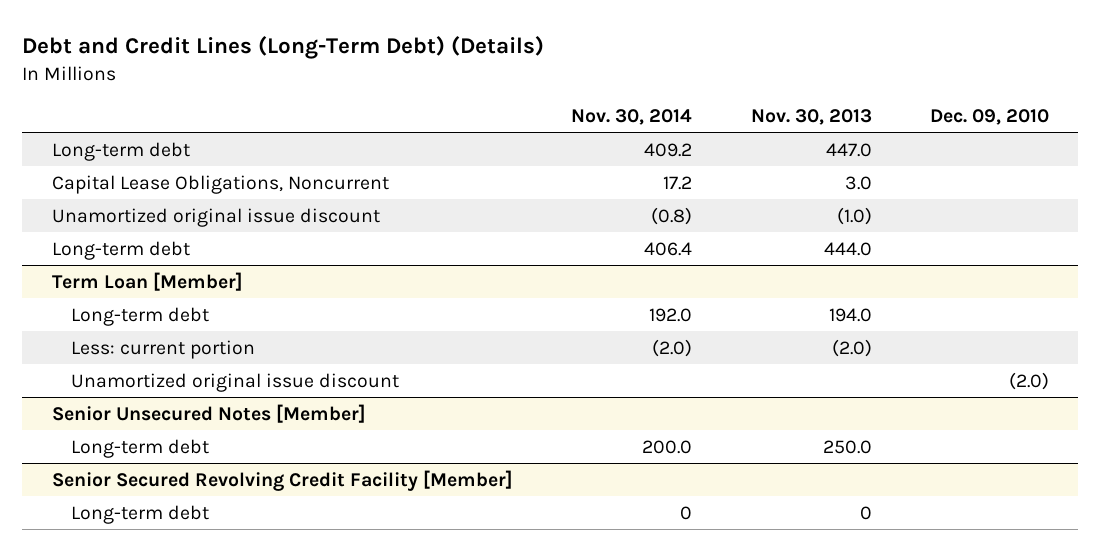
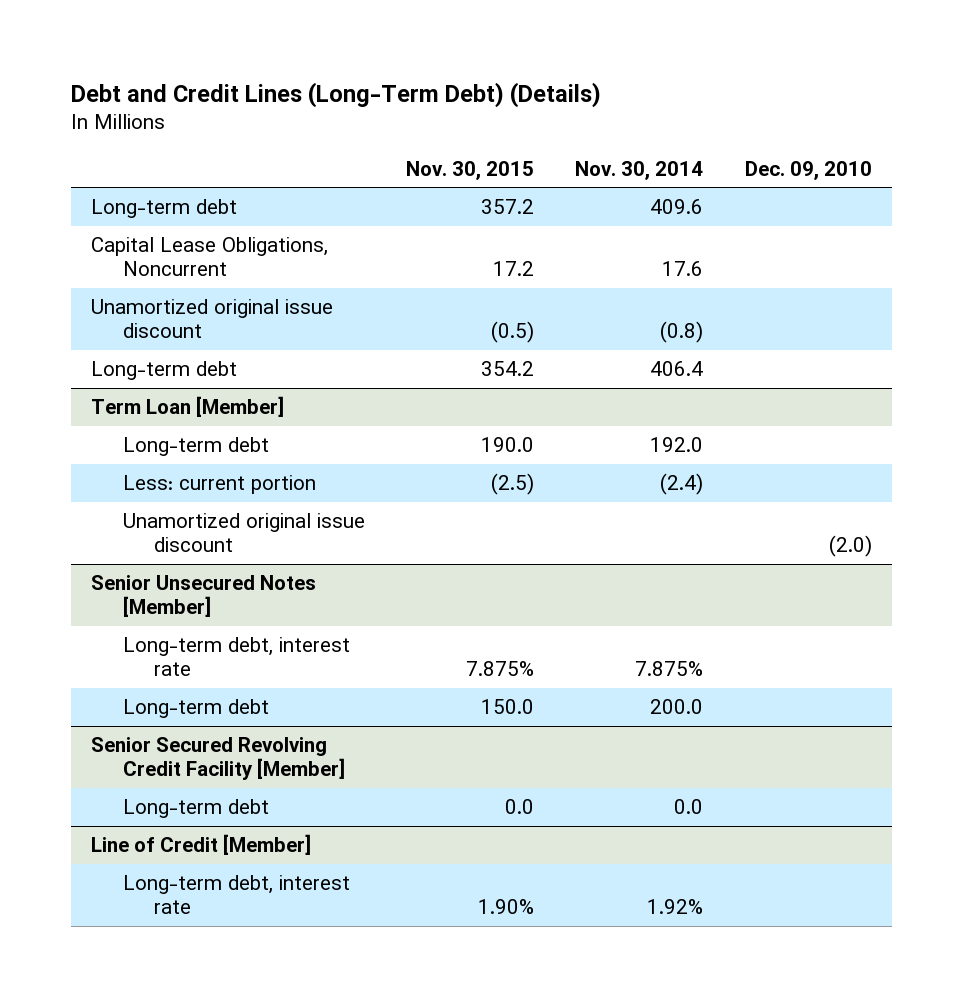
- | Nov. 30, 2014 | Nov. 30, 2013 | Dec. 09, 2010
+ | Nov. 30, 2015 | Nov. 30, 2014 | Dec. 09, 2010
- Long-term debt | 409.2 | 447.0 |
- Capital Lease Obligations, Noncurrent | 17.2 | 3.0 |
+ Long-term debt | 357.2 | 409.6 |
+ Capital Lease Obligations, Noncurrent | 17.2 | 17.6 |
@ Term Loan [Member]
- Less: current portion | (2.0) | (2.0) |
+ Less: current portion | (2.5) | (2.4) |
@ Senior Unsecured Notes [Member]
+ Long-term debt, interest rate | 7.875% | 7.875% |
@ Senior Secured Revolving Credit Facility [Member]
- Long-term debt | 0 | 0 |
+ Long-term debt | 0.0 | 0.0 |
+ Line of Credit [Member]
+ Long-term debt, interest rate | 1.90% | 1.92% |

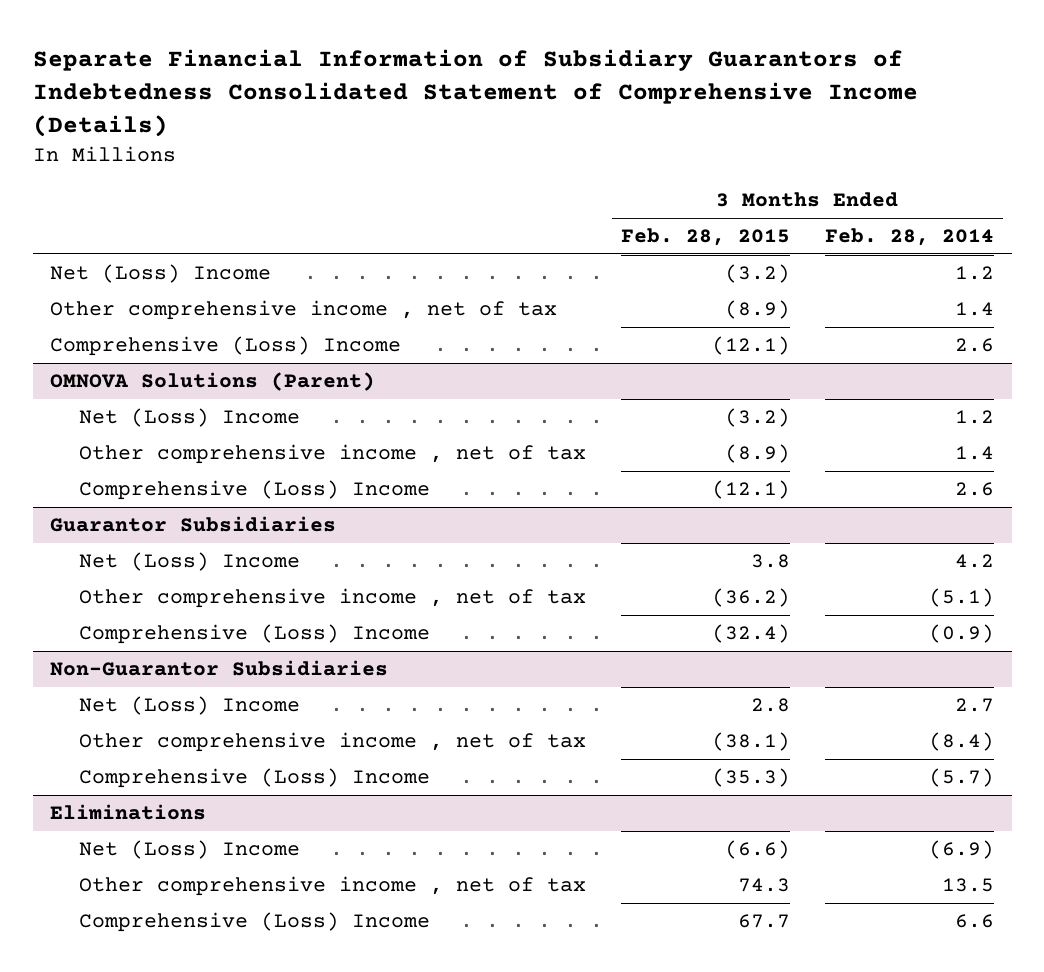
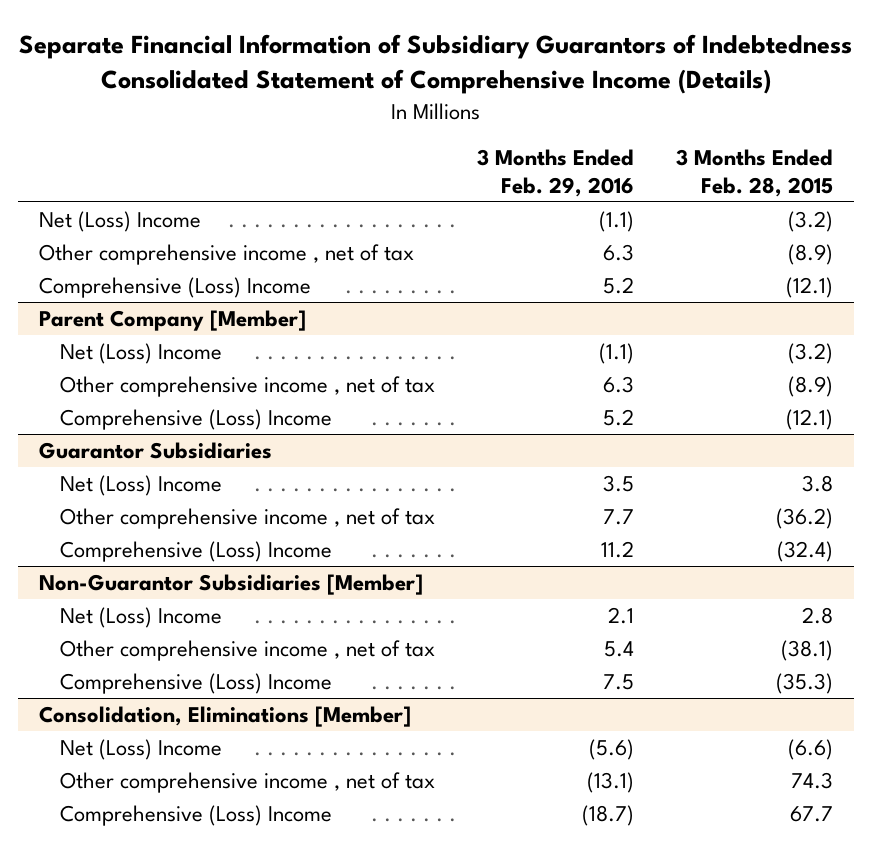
- | 3 Months Ended Feb. 28, 2015 | 3 Months Ended Feb. 28, 2014
+ | 3 Months Ended Feb. 29, 2016 | 3 Months Ended Feb. 28, 2015
- OMNOVA Solutions (Parent)
+ Parent Company [Member]
- Non-Guarantor Subsidiaries
+ Non-Guarantor Subsidiaries [Member]
- Eliminations
+ Consolidation, Eliminations [Member]

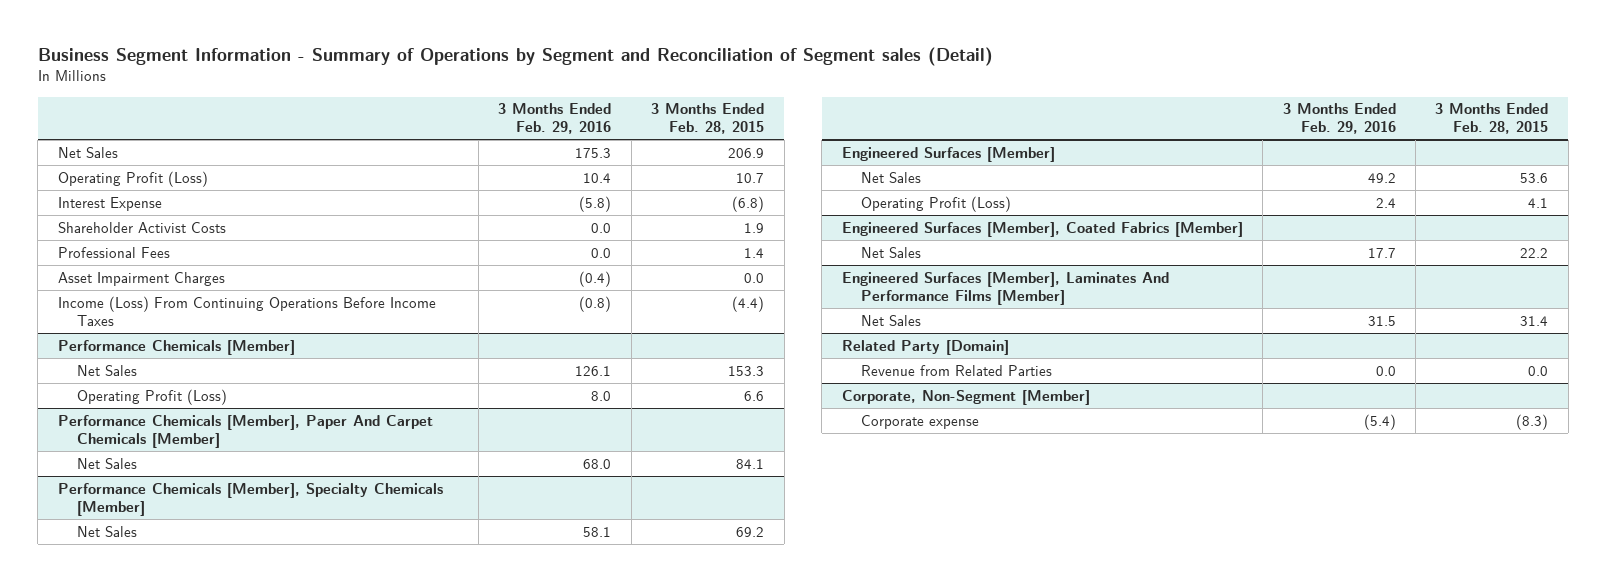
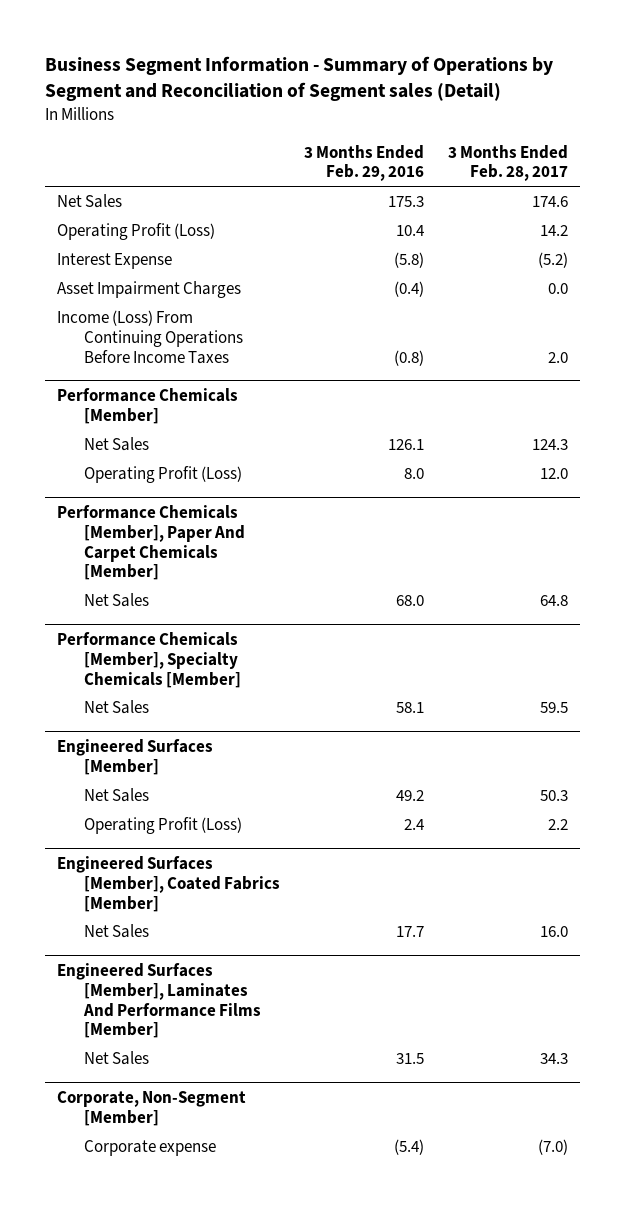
- | 3 Months Ended Feb. 29, 2016 | 3 Months Ended Feb. 28, 2015
+ | 3 Months Ended Feb. 29, 2016 | 3 Months Ended Feb. 28, 2017
- Shareholder Activist Costs | 0.0 | 1.9
- Professional Fees | 0.0 | 1.4
- Related Party [Domain]
- Revenue from Related Parties | 0.0 | 0.0

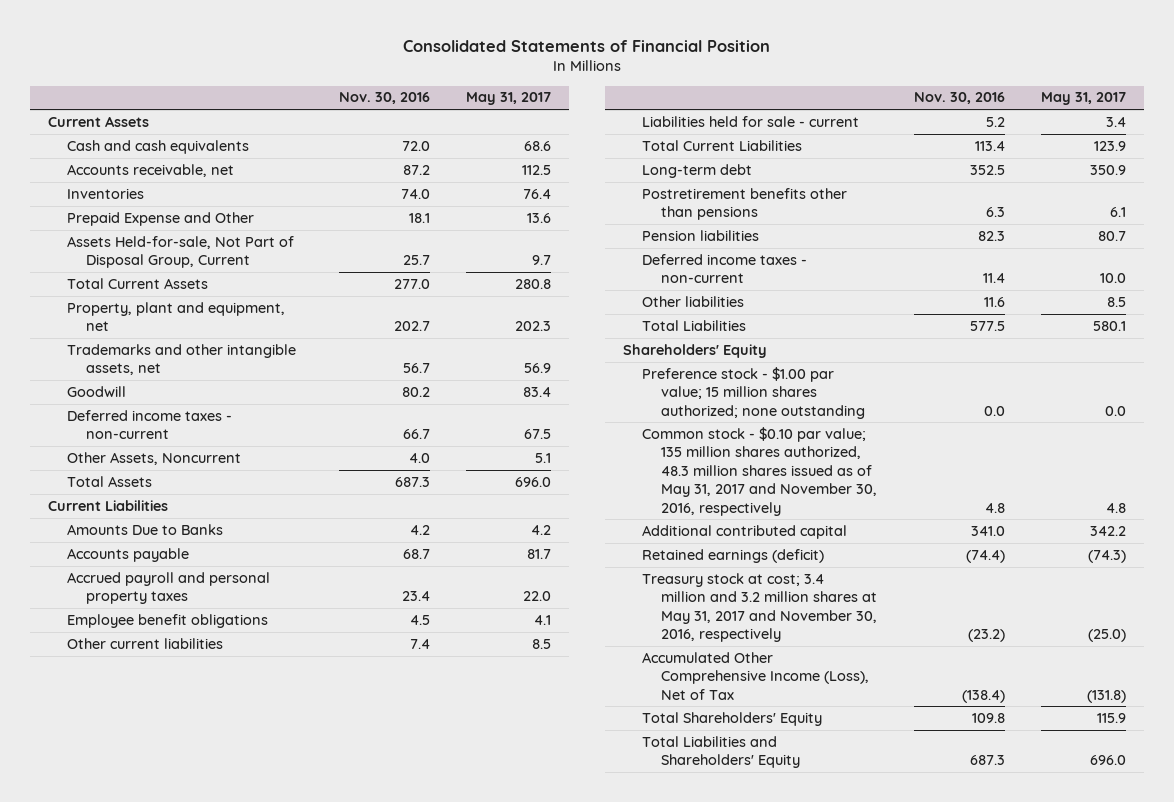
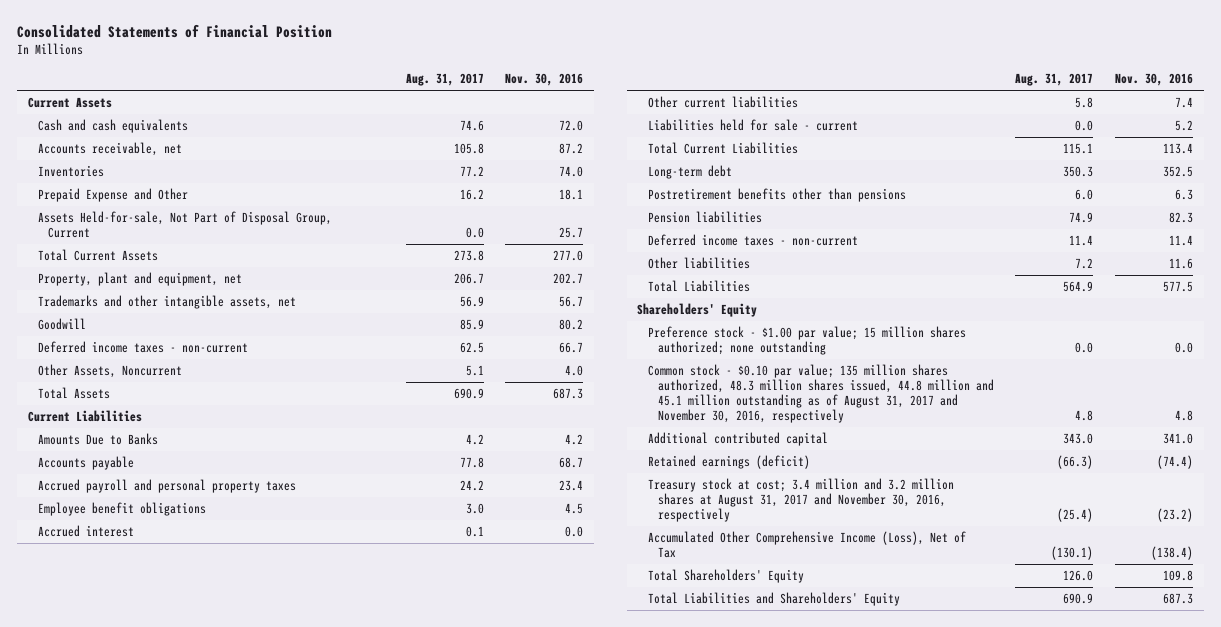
- | Nov. 30, 2016 | May 31, 2017
+ | Aug. 31, 2017 | Nov. 30, 2016
+ Accrued interest | 0.1 | 0.0
- Common stock - $0.10 par value; 135 million shares authorized, 48.3 million shares issued as of May 31, 2017 and November 30, 2016, respectively | 4.8 | 4.8
+ Common stock - $0.10 par value; 135 million shares authorized, 48.3 million shares issued, 44.8 million and 45.1 million outstanding as of August 31, 2017 and November 30, 2016, respectively | 4.8 | 4.8
- Treasury stock at cost; 3.4 million and 3.2 million shares at May 31, 2017 and November 30, 2016, respectively | (23.2) | (25.0)
+ Treasury stock at cost; 3.4 million and 3.2 million shares at August 31, 2017 and November 30, 2016, respectively | (25.4) | (23.2)

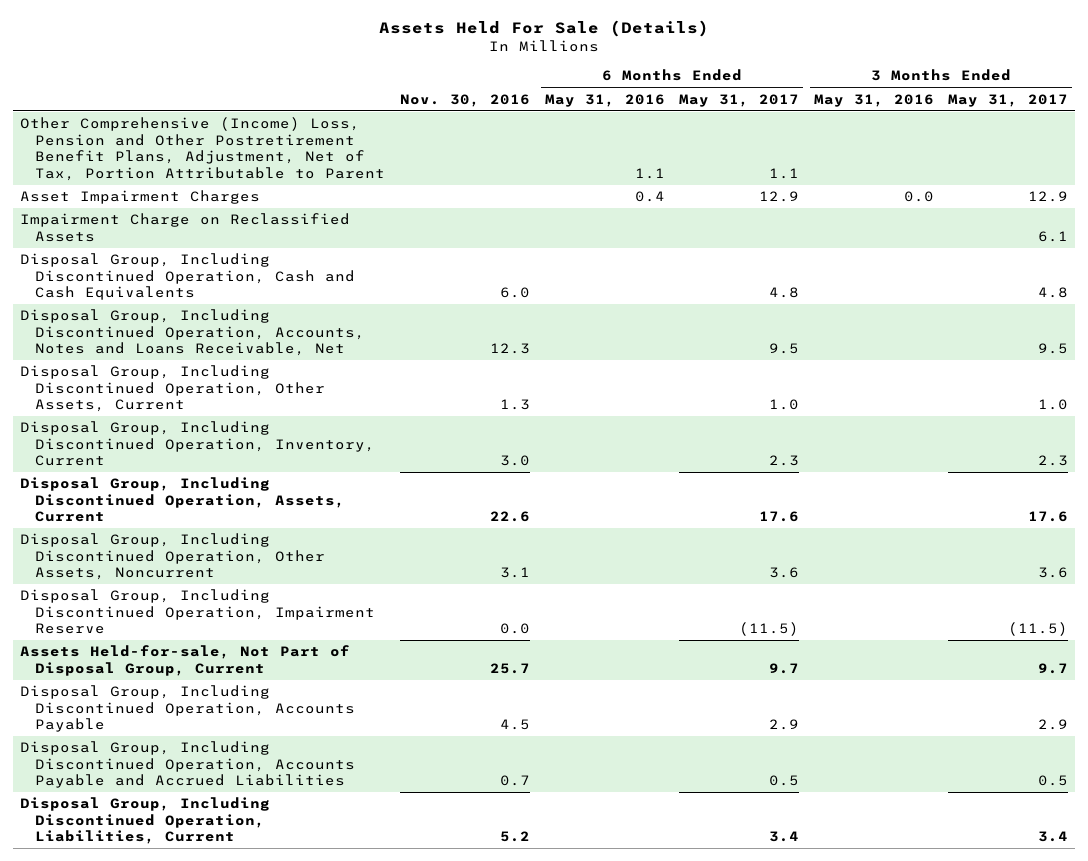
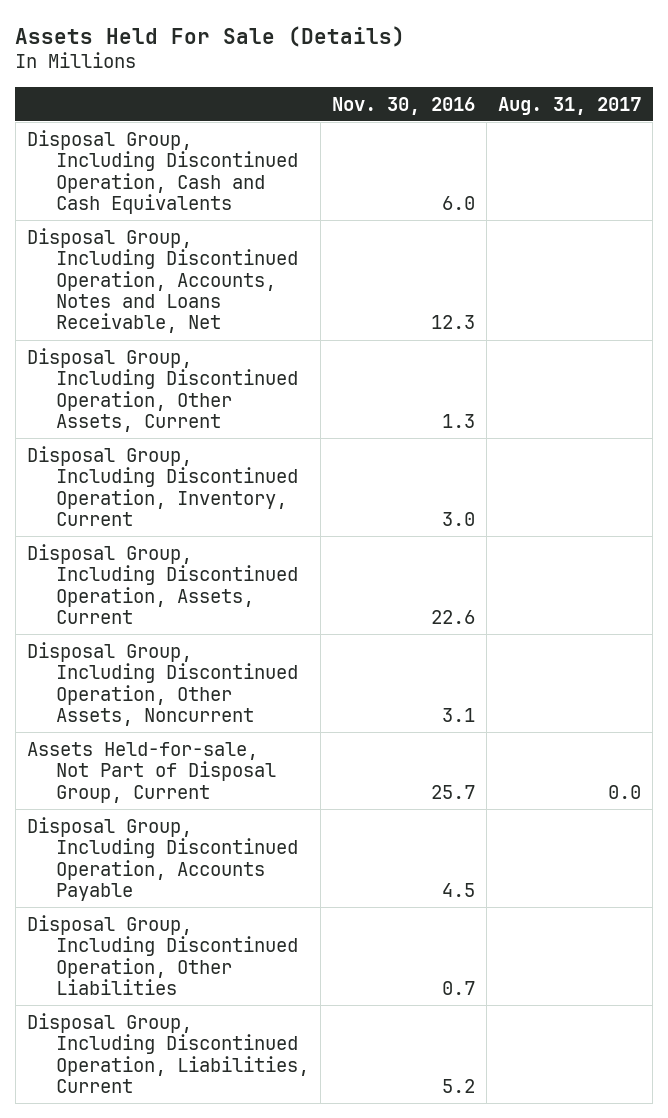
- | Nov. 30, 2016 | 6 Months Ended May 31, 2016 | 6 Months Ended May 31, 2017 | 3 Months Ended May 31, 2016 | 3 Months Ended May 31, 2017
+ | Nov. 30, 2016 | Aug. 31, 2017
- Other Comprehensive (Income) Loss, Pension and Other Postretirement Benefit Plans, Adjustment, Net of Tax, Portion Attributable to Parent | | 1.1 | 1.1 | |
- Asset Impairment Charges | | 0.4 | 12.9 | 0.0 | 12.9
- Impairment Charge on Reclassified Assets | | | | | 6.1
- Disposal Group, Including Discontinued Operation, Impairment Reserve | 0.0 | | (11.5) | | (11.5)
- Disposal Group, Including Discontinued Operation, Accounts Payable and Accrued Liabilities | 0.7 | | 0.5 | | 0.5
+ Disposal Group, Including Discontinued Operation, Other Liabilities | 0.7 |

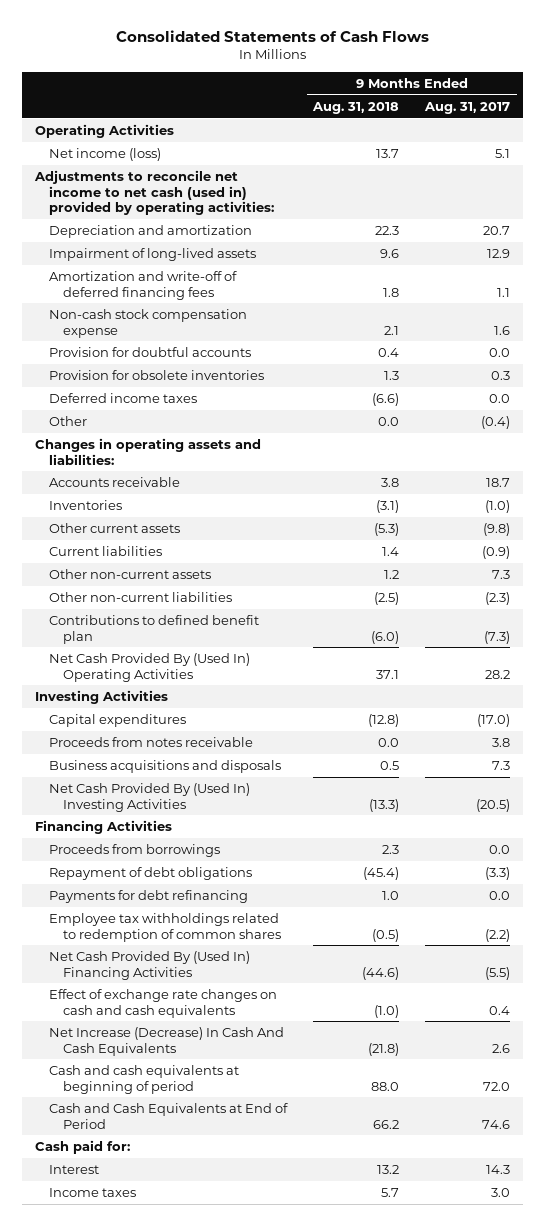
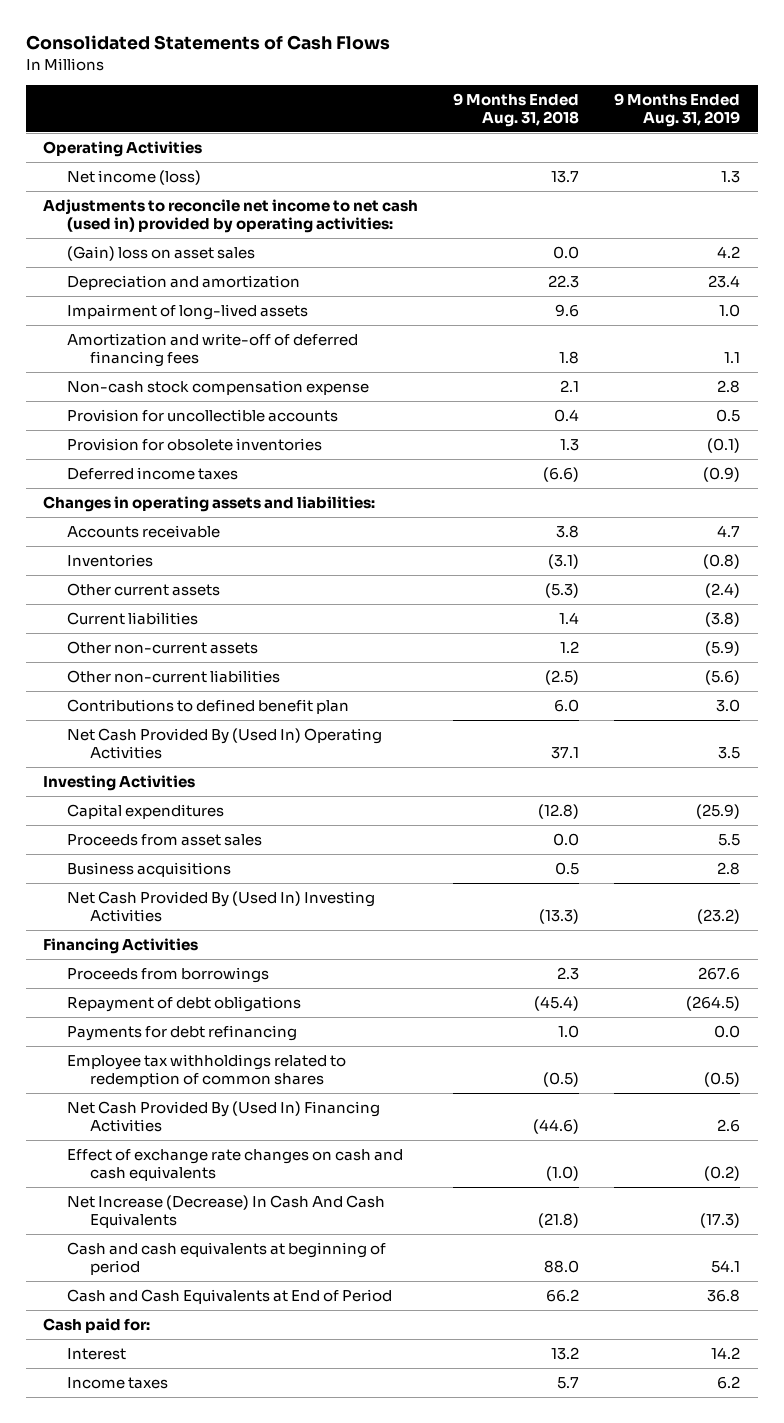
- | 9 Months Ended Aug. 31, 2018 | 9 Months Ended Aug. 31, 2017
+ | 9 Months Ended Aug. 31, 2018 | 9 Months Ended Aug. 31, 2019
+ (Gain) loss on asset sales | 0.0 | 4.2
- Provision for doubtful accounts | 0.4 | 0.0
+ Provision for uncollectible accounts | 0.4 | 0.5
- Other | 0.0 | (0.4)
- Contributions to defined benefit plan | (6.0) | (7.3)
+ Contributions to defined benefit plan | 6.0 | 3.0
- Proceeds from notes receivable | 0.0 | 3.8
- Business acquisitions and disposals | 0.5 | 7.3
+ Proceeds from asset sales | 0.0 | 5.5
+ Business acquisitions | 0.5 | 2.8

